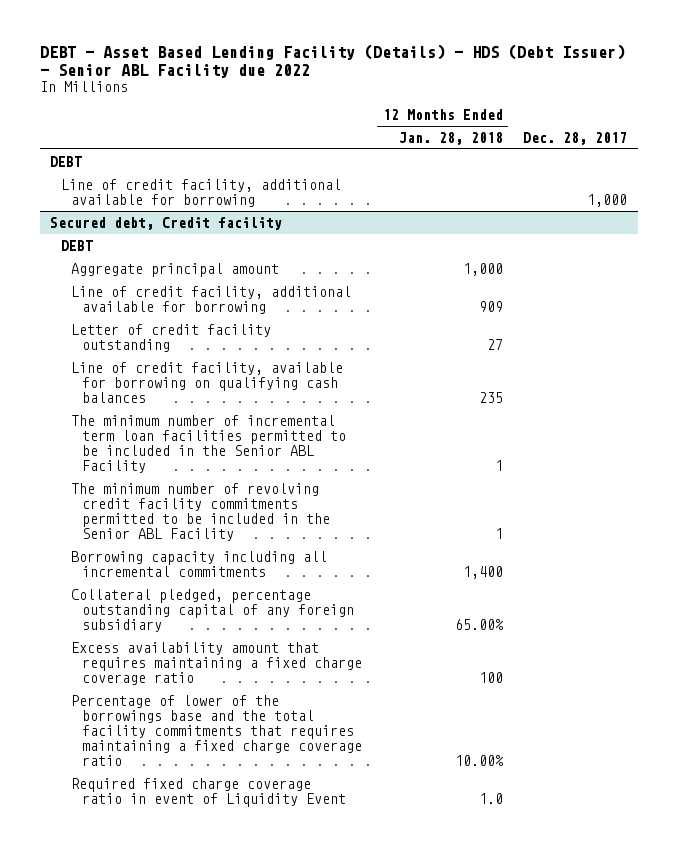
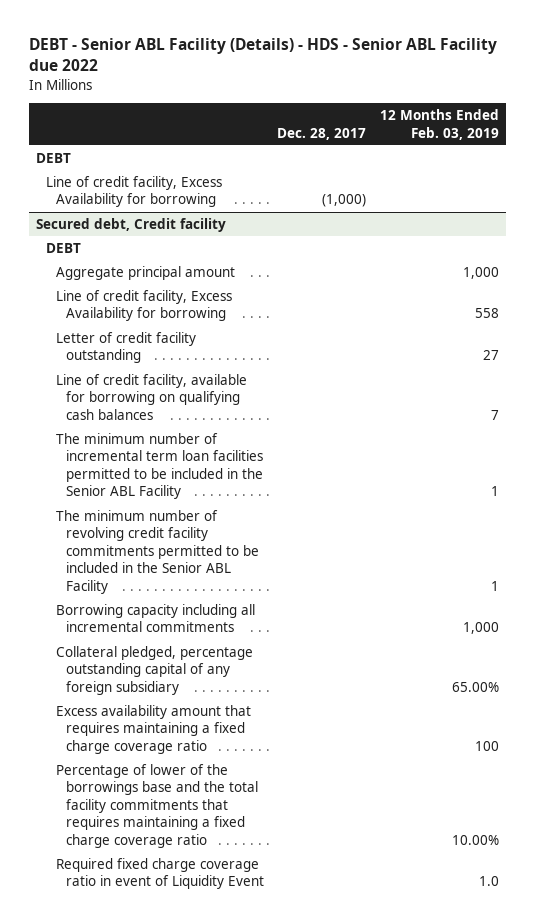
- DEBT - Asset Based Lending Facility (Details) - HDS (Debt Issuer) - Senior ABL Facility due 2022
+ DEBT - Senior ABL Facility (Details) - HDS - Senior ABL Facility due 2022
- | 12 Months Ended Jan. 28, 2018 | Dec. 28, 2017
+ | Dec. 28, 2017 | 12 Months Ended Feb. 03, 2019
- Line of credit facility, additional available for borrowing | | 1,000
+ Line of credit facility, Excess Availability for borrowing | (1,000) |
@ Secured debt, Credit facility
- Line of credit facility, additional available for borrowing | 909 |
+ Line of credit facility, Excess Availability for borrowing | | 558

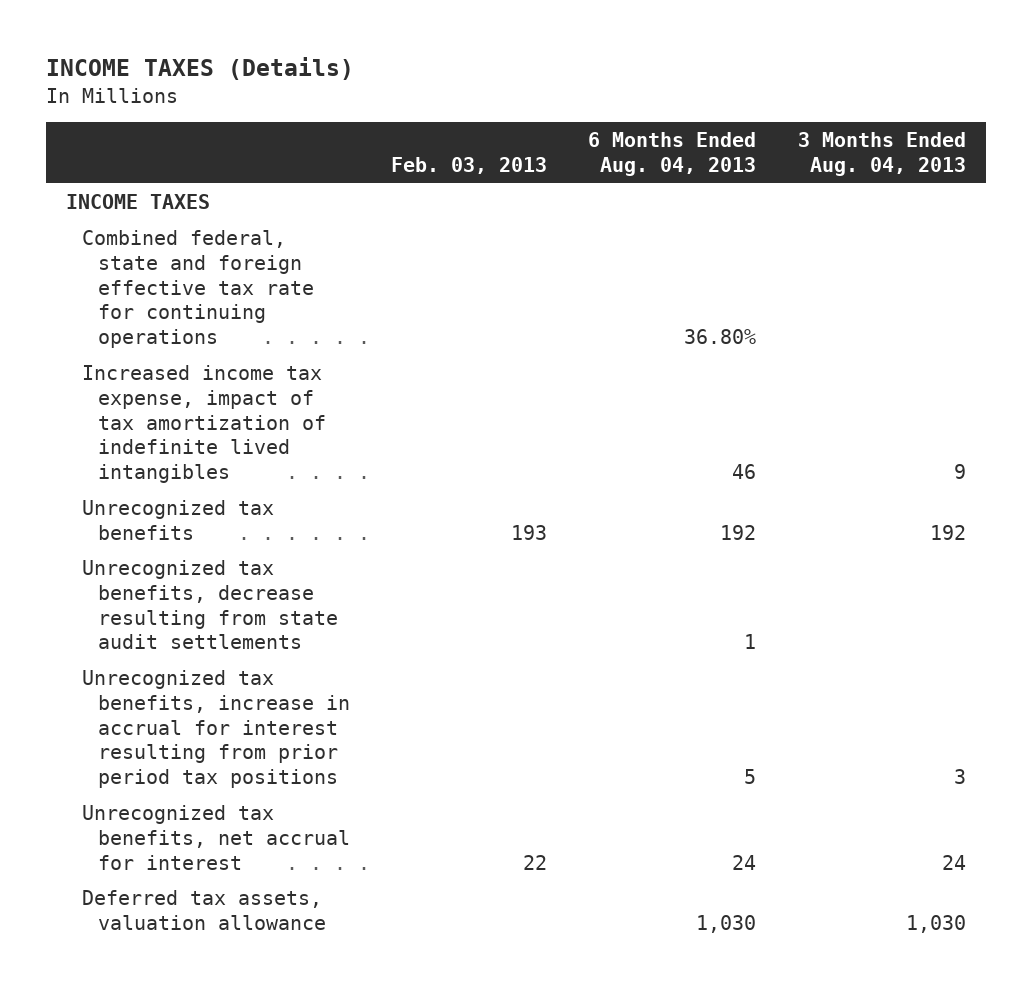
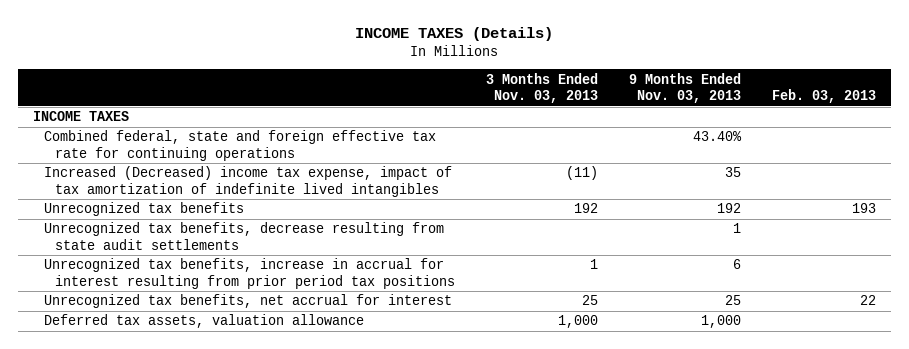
- | Feb. 03, 2013 | 6 Months Ended Aug. 04, 2013 | 3 Months Ended Aug. 04, 2013
+ | 3 Months Ended Nov. 03, 2013 | 9 Months Ended Nov. 03, 2013 | Feb. 03, 2013
- Increased income tax expense, impact of tax amortization of indefinite lived intangibles | | 46 | 9
+ Increased (Decreased) income tax expense, impact of tax amortization of indefinite lived intangibles | (11) | 35 |

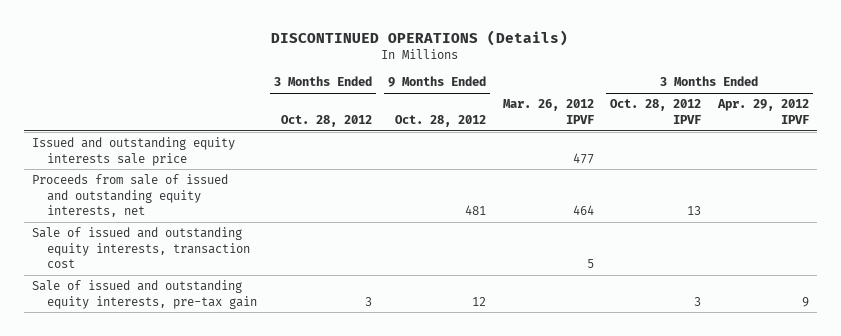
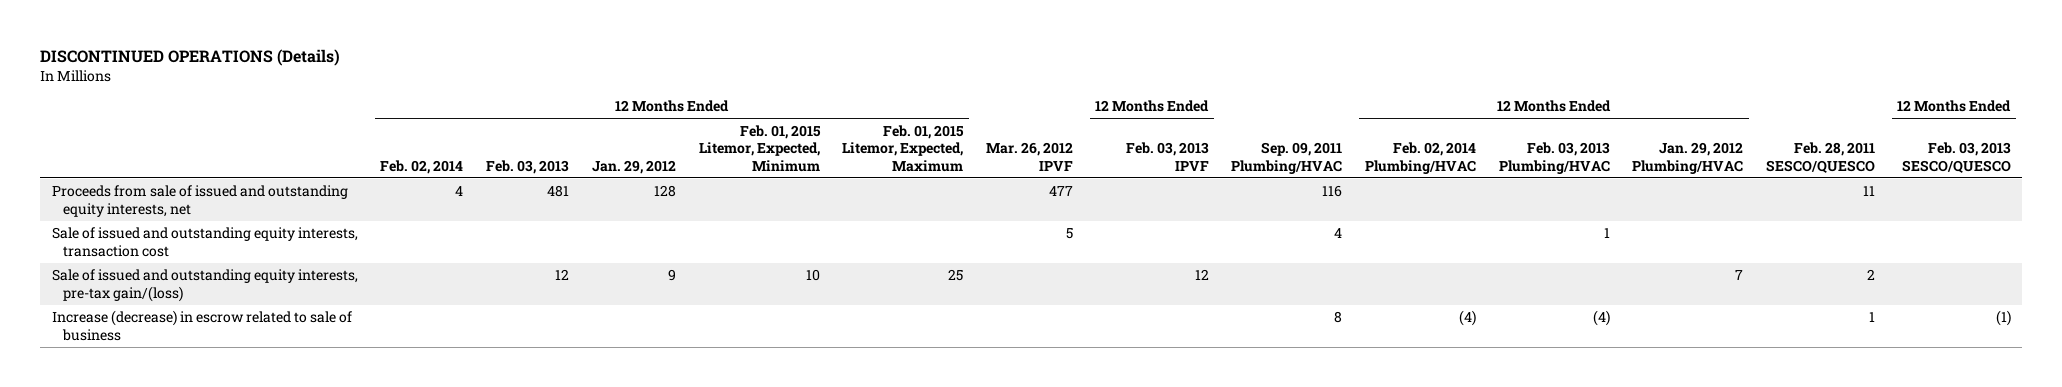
- | 3 Months Ended Oct. 28, 2012 | 9 Months Ended Oct. 28, 2012 | Mar. 26, 2012 IPVF | 3 Months Ended Oct. 28, 2012 IPVF | 3 Months Ended Apr. 29, 2012 IPVF
+ | 12 Months Ended Feb. 02, 2014 | 12 Months Ended Feb. 03, 2013 | 12 Months Ended Jan. 29, 2012 | 12 Months Ended Feb. 01, 2015 Litemor, Expected, Minimum | 12 Months Ended Feb. 01, 2015 Litemor, Expected, Maximum | Mar. 26, 2012 IPVF | 12 Months Ended Feb. 03, 2013 IPVF | Sep. 09, 2011 Plumbing/HVAC | 12 Months Ended Feb. 02, 2014 Plumbing/HVAC | 12 Months Ended Feb. 03, 2013 Plumbing/HVAC | 12 Months Ended Jan. 29, 2012 Plumbing/HVAC | Feb. 28, 2011 SESCO/QUESCO | 12 Months Ended Feb. 03, 2013 SESCO/QUESCO
- Issued and outstanding equity interests sale price | | | 477 | |
- Proceeds from sale of issued and outstanding equity interests, net | | 481 | 464 | 13 |
+ Proceeds from sale of issued and outstanding equity interests, net | 4 | 481 | 128 | | | 477 | | 116 | | | | 11 |
- Sale of issued and outstanding equity interests, pre-tax gain | 3 | 12 | | 3 | 9
+ Sale of issued and outstanding equity interests, pre-tax gain/(loss) | | 12 | 9 | 10 | 25 | | 12 | | | | 7 | 2 |
+ Increase (decrease) in escrow related to sale of business | | | | | | | | 8 | (4) | (4) | | 1 | (1)

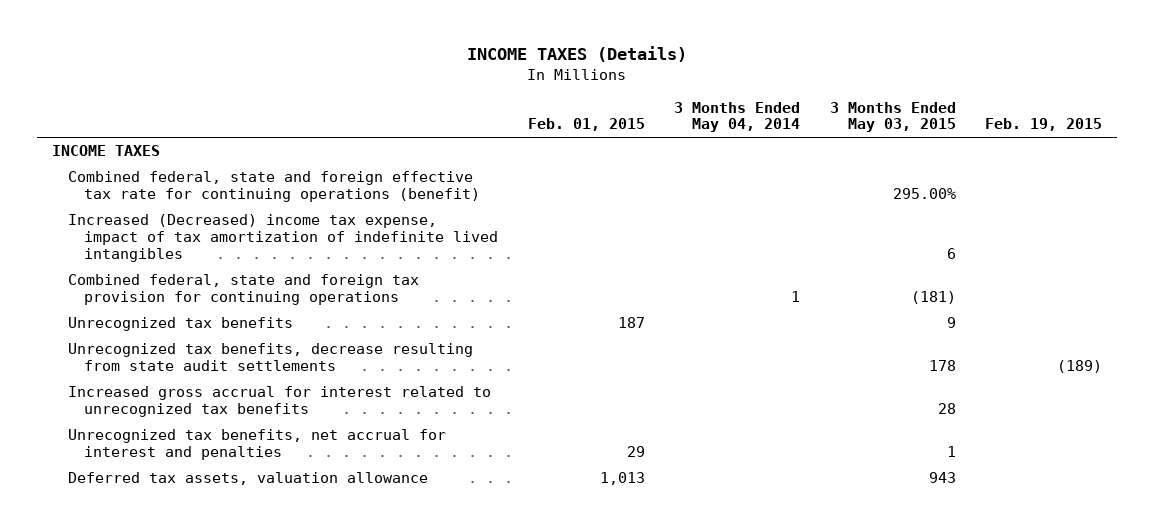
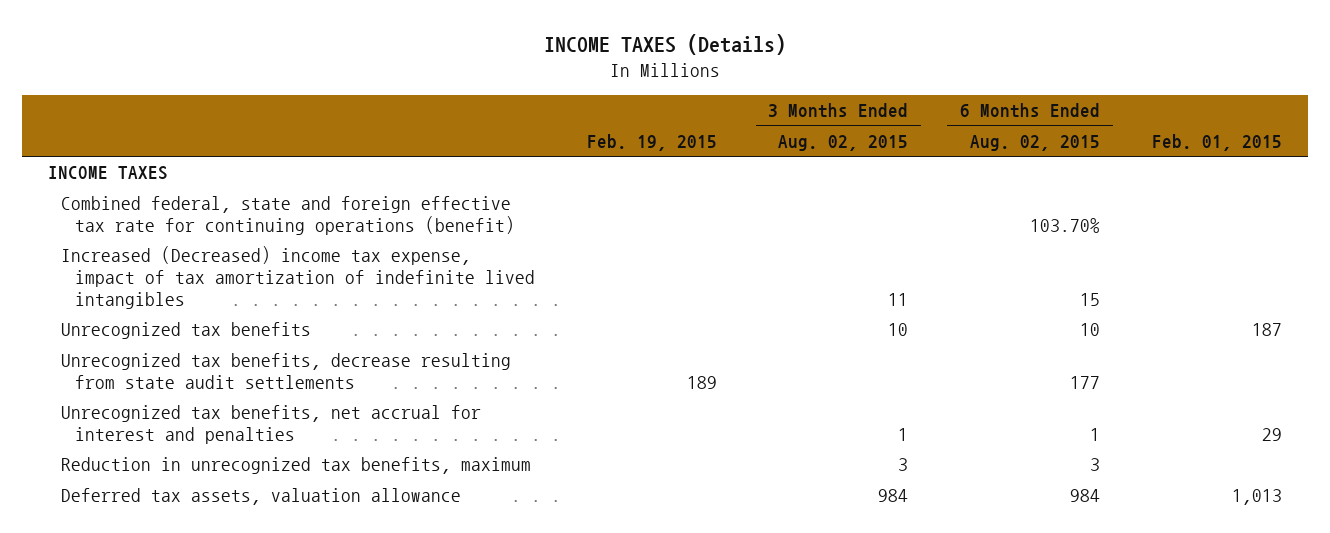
- | Feb. 01, 2015 | 3 Months Ended May 04, 2014 | 3 Months Ended May 03, 2015 | Feb. 19, 2015
+ | Feb. 19, 2015 | 3 Months Ended Aug. 02, 2015 | 6 Months Ended Aug. 02, 2015 | Feb. 01, 2015
- Combined federal, state and foreign tax provision for continuing operations | | 1 | (181) |
- Unrecognized tax benefits, decrease resulting from state audit settlements | | | 178 | (189)
- Increased gross accrual for interest related to unrecognized tax benefits | | | 28 |
+ Unrecognized tax benefits, decrease resulting from state audit settlements | 189 | | 177 |
+ Reduction in unrecognized tax benefits, maximum | | 3 | 3 |

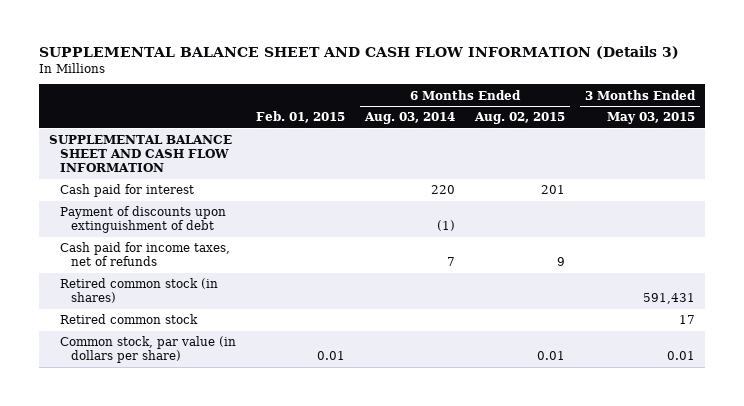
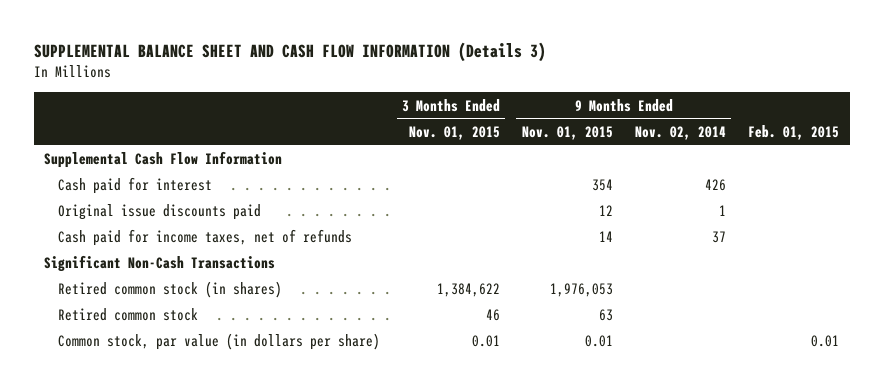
- | Feb. 01, 2015 | 6 Months Ended Aug. 03, 2014 | 6 Months Ended Aug. 02, 2015 | 3 Months Ended May 03, 2015
+ | 3 Months Ended Nov. 01, 2015 | 9 Months Ended Nov. 01, 2015 | 9 Months Ended Nov. 02, 2014 | Feb. 01, 2015
- SUPPLEMENTAL BALANCE SHEET AND CASH FLOW INFORMATION
+ Supplemental Cash Flow Information
- Payment of discounts upon extinguishment of debt | | (1) | |
+ Original issue discounts paid | | 12 | 1 |
+ Significant Non-Cash Transactions

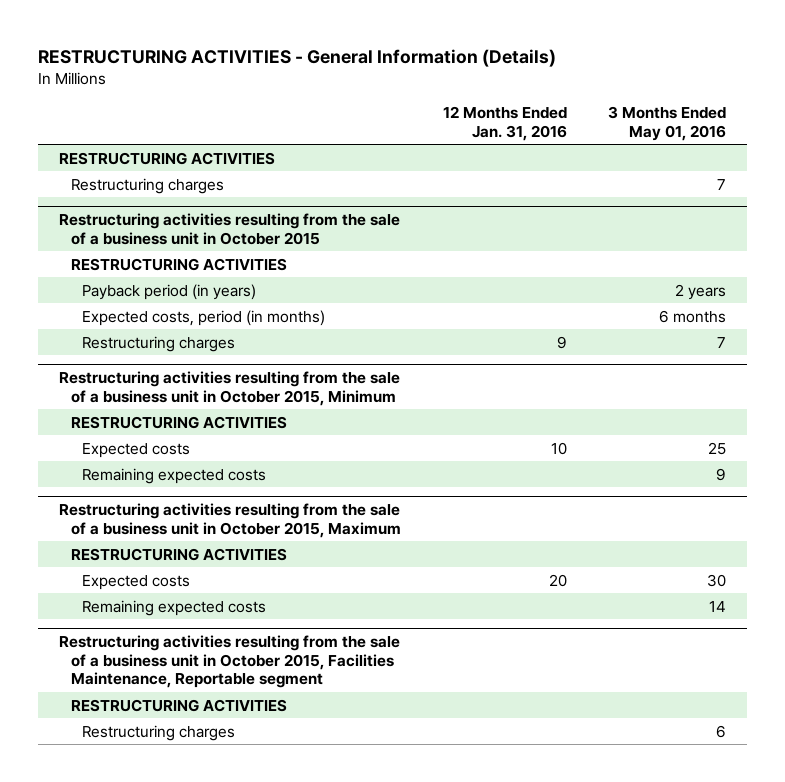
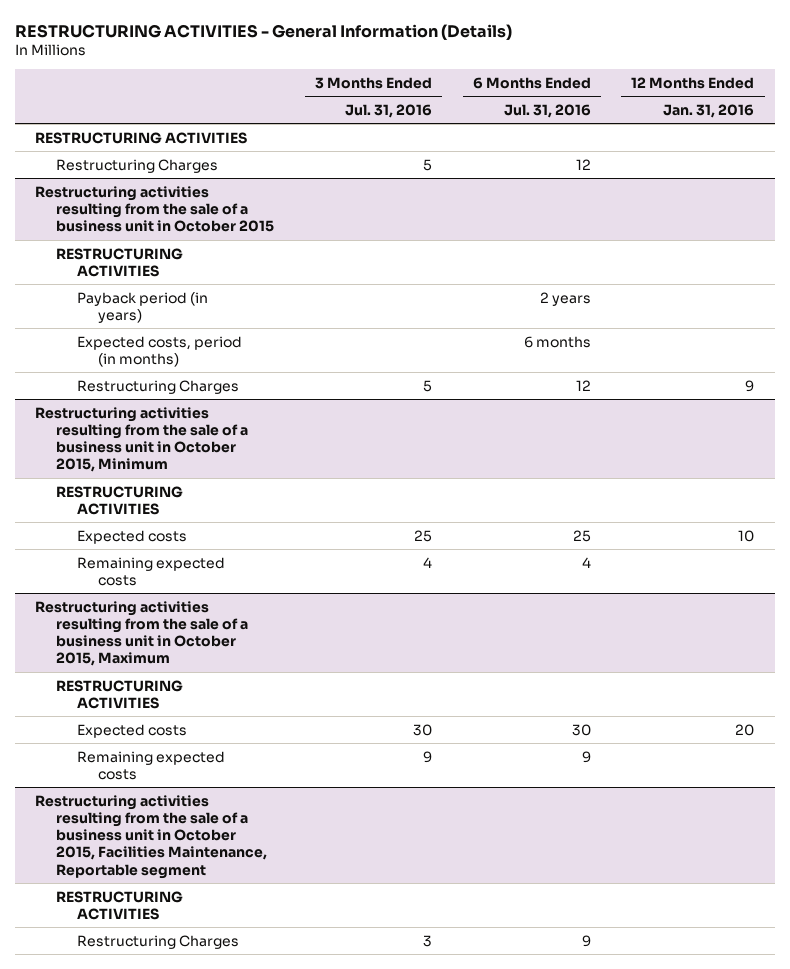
- | 12 Months Ended Jan. 31, 2016 | 3 Months Ended May 01, 2016
+ | 3 Months Ended Jul. 31, 2016 | 6 Months Ended Jul. 31, 2016 | 12 Months Ended Jan. 31, 2016
- Restructuring charges | | 7
+ Restructuring Charges | 5 | 12 |
@ Restructuring activities resulting from the sale of a business unit in October 2015
- Restructuring charges | 9 | 7
+ Restructuring Charges | 5 | 12 | 9
@ Restructuring activities resulting from the sale of a business unit in October 2015, Facilities Maintenance, Reportable segment
- Restructuring charges | | 6
+ Restructuring Charges | 3 | 9 |

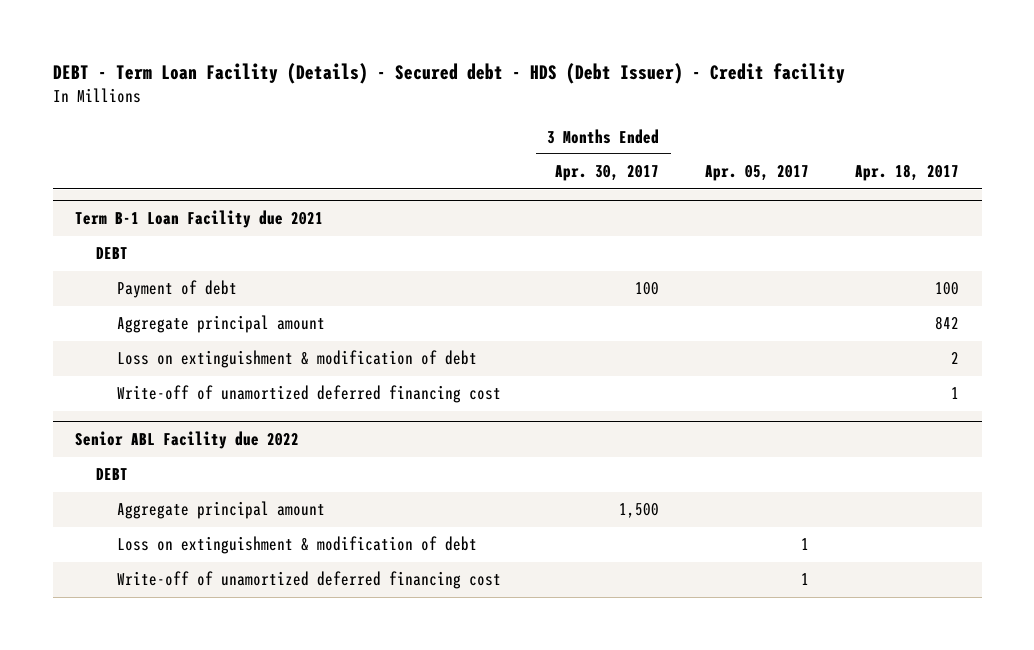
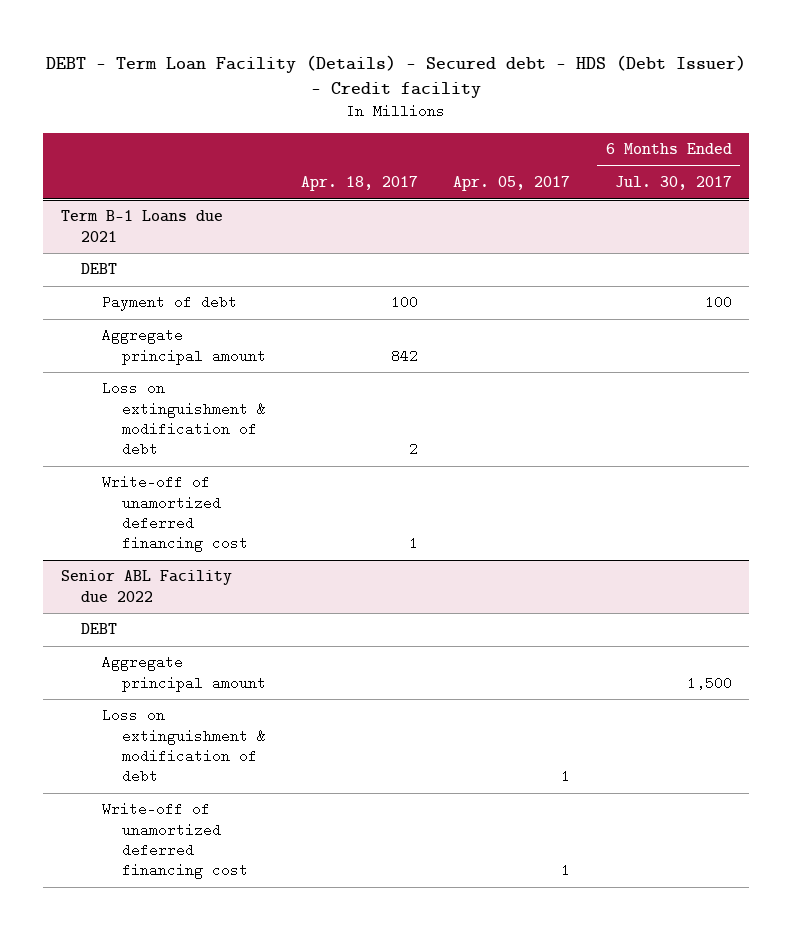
- | 3 Months Ended Apr. 30, 2017 | Apr. 05, 2017 | Apr. 18, 2017
+ | Apr. 18, 2017 | Apr. 05, 2017 | 6 Months Ended Jul. 30, 2017
- Term B-1 Loan Facility due 2021
+ Term B-1 Loans due 2021

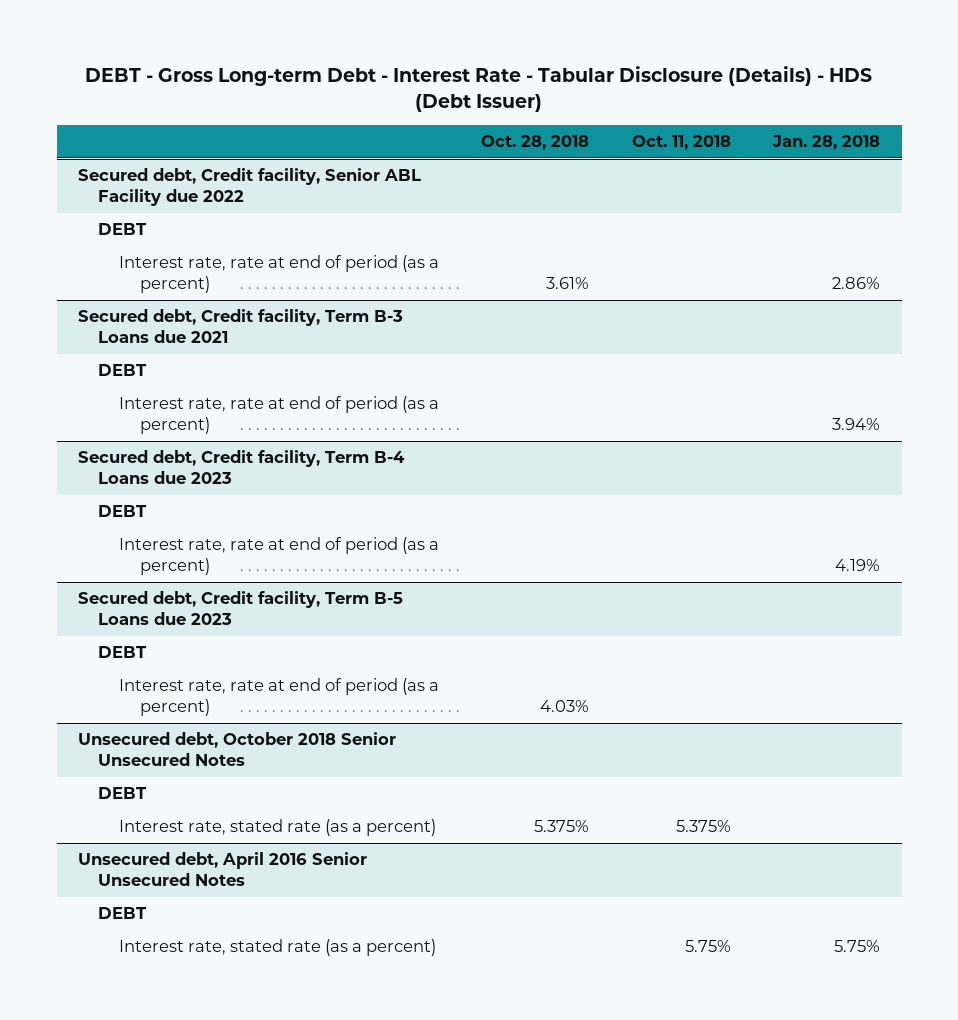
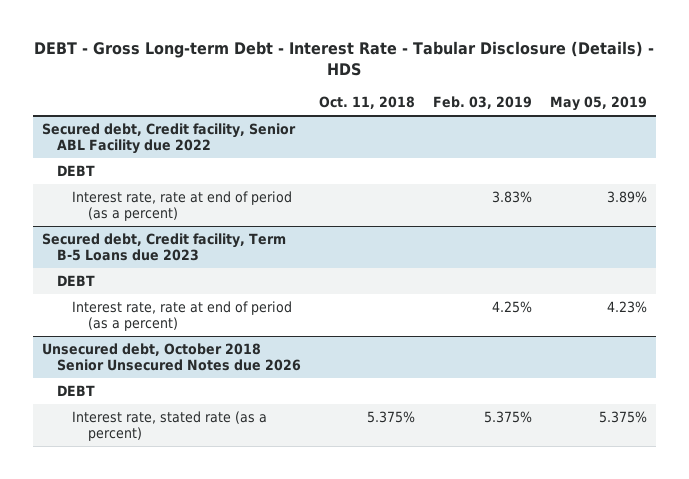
- DEBT - Gross Long-term Debt - Interest Rate - Tabular Disclosure (Details) - HDS (Debt Issuer)
+ DEBT - Gross Long-term Debt - Interest Rate - Tabular Disclosure (Details) - HDS
- | Oct. 28, 2018 | Oct. 11, 2018 | Jan. 28, 2018
+ | Oct. 11, 2018 | Feb. 03, 2019 | May 05, 2019
- Secured debt, Credit facility, Term B-3 Loans due 2021
- DEBT
- Interest rate, rate at end of period (as a percent) | | | 3.94%
- Secured debt, Credit facility, Term B-4 Loans due 2023
- DEBT
- Interest rate, rate at end of period (as a percent) | | | 4.19%
- Unsecured debt, October 2018 Senior Unsecured Notes
+ Unsecured debt, October 2018 Senior Unsecured Notes due 2026
- Unsecured debt, April 2016 Senior Unsecured Notes
- DEBT
- Interest rate, stated rate (as a percent) | | 5.75% | 5.75%

